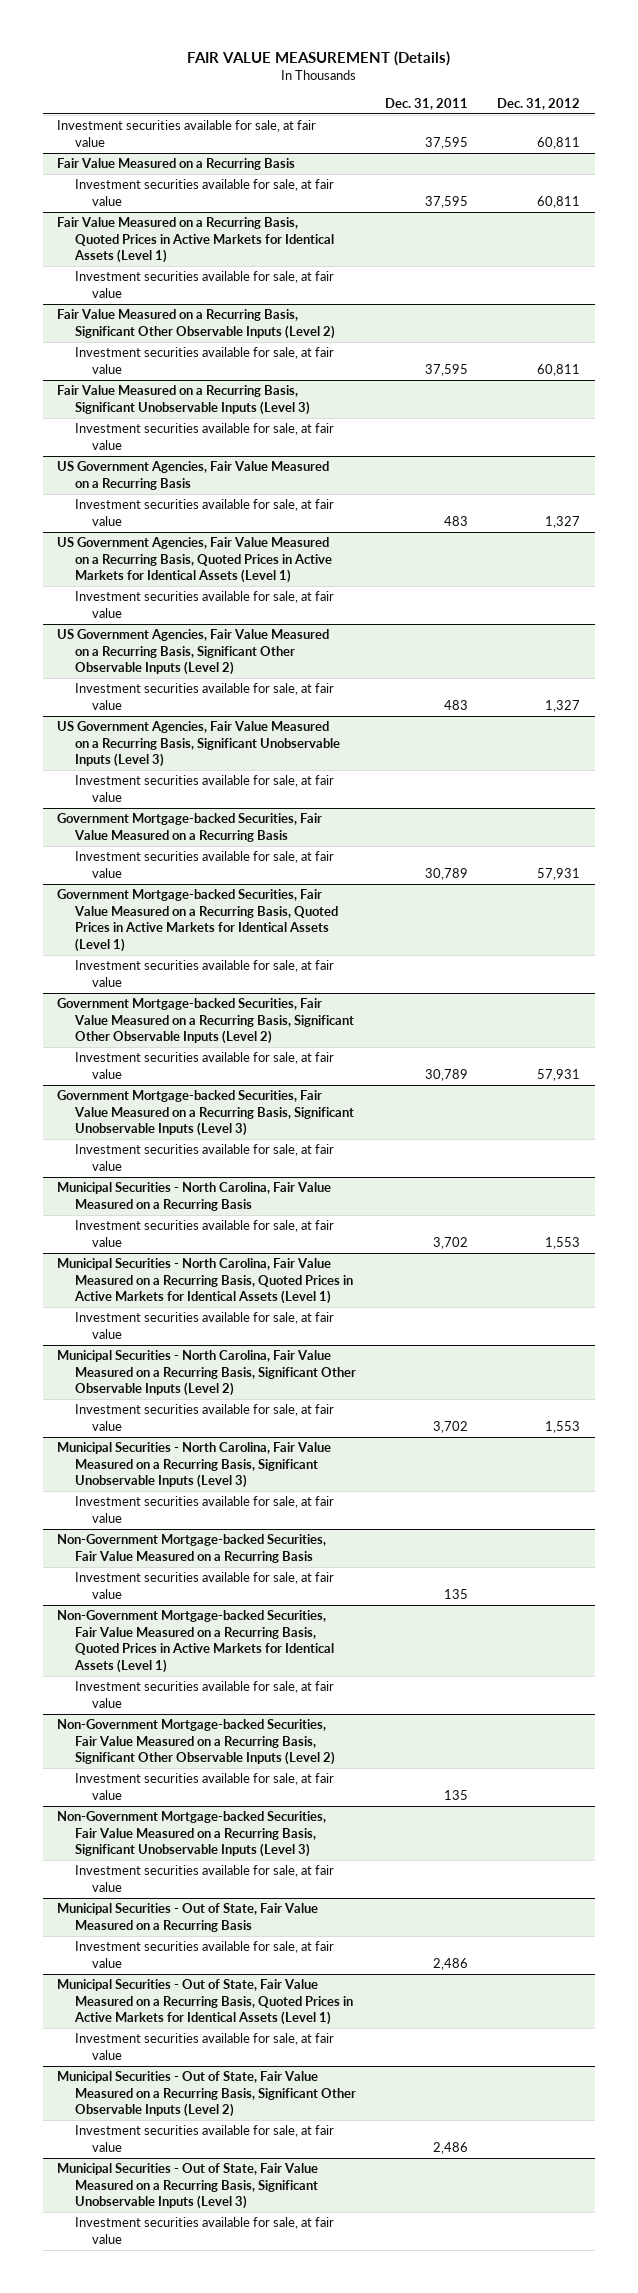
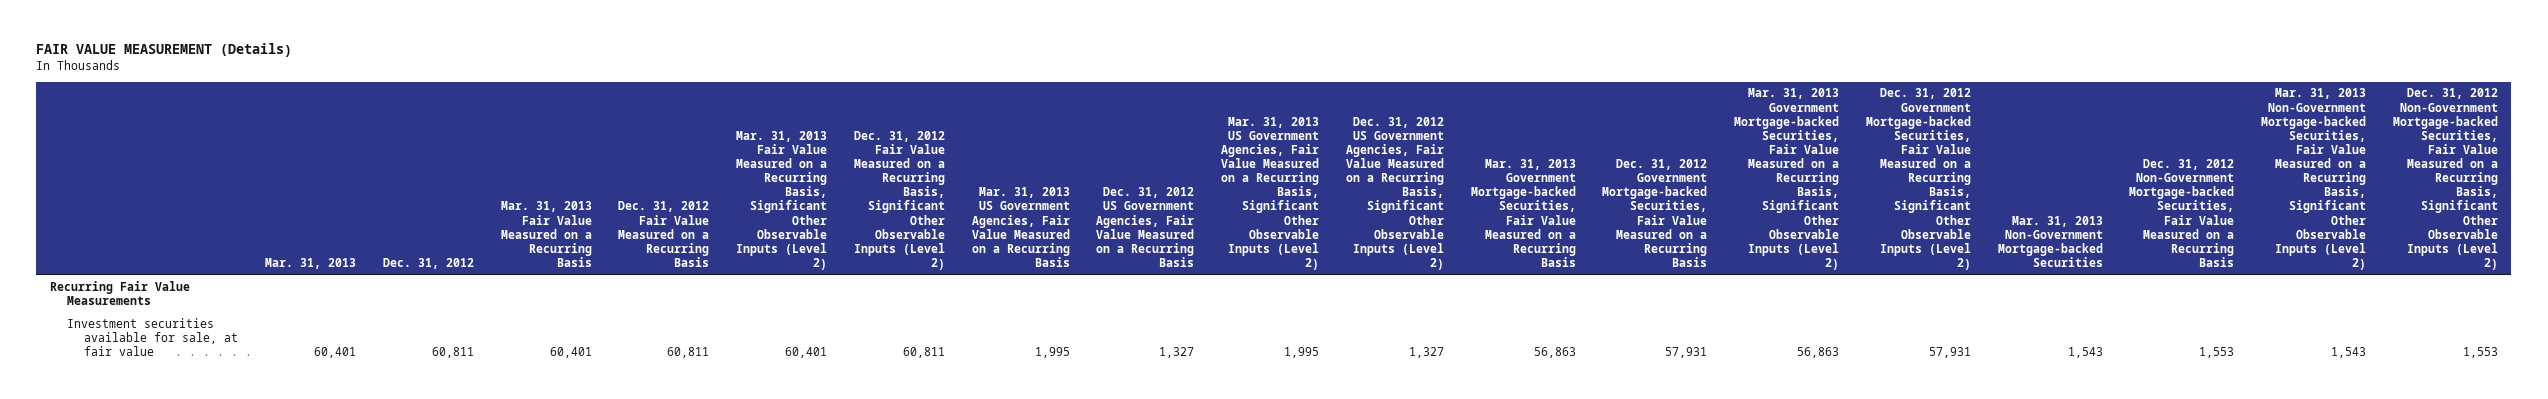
- | Dec. 31, 2011 | Dec. 31, 2012
+ | Mar. 31, 2013 | Dec. 31, 2012 | Mar. 31, 2013 Fair Value Measured on a Recurring Basis | Dec. 31, 2012 Fair Value Measured on a Recurring Basis | Mar. 31, 2013 Fair Value Measured on a Recurring Basis, Significant Other Observable Inputs (Level 2) | Dec. 31, 2012 Fair Value Measured on a Recurring Basis, Significant Other Observable Inputs (Level 2) | Mar. 31, 2013 US Government Agencies, Fair Value Measured on a Recurring Basis | Dec. 31, 2012 US Government Agencies, Fair Value Measured on a Recurring Basis | Mar. 31, 2013 US Government Agencies, Fair Value Measured on a Recurring Basis, Significant Other Observable Inputs (Level 2) | Dec. 31, 2012 US Government Agencies, Fair Value Measured on a Recurring Basis, Significant Other Observable Inputs (Level 2) | Mar. 31, 2013 Government Mortgage-backed Securities, Fair Value Measured on a Recurring Basis | Dec. 31, 2012 Government Mortgage-backed Securities, Fair Value Measured on a Recurring Basis | Mar. 31, 2013 Government Mortgage-backed Securities, Fair Value Measured on a Recurring Basis, Significant Other Observable Inputs (Level 2) | Dec. 31, 2012 Government Mortgage-backed Securities, Fair Value Measured on a Recurring Basis, Significant Other Observable Inputs (Level 2) | Mar. 31, 2013 Non-Government Mortgage-backed Securities | Dec. 31, 2012 Non-Government Mortgage-backed Securities, Fair Value Measured on a Recurring Basis | Mar. 31, 2013 Non-Government Mortgage-backed Securities, Fair Value Measured on a Recurring Basis, Significant Other Observable Inputs (Level 2) | Dec. 31, 2012 Non-Government Mortgage-backed Securities, Fair Value Measured on a Recurring Basis, Significant Other Observable Inputs (Level 2)
- Investment securities available for sale, at fair value | 37,595 | 60,811
- Fair Value Measured on a Recurring Basis
- Investment securities available for sale, at fair value | 37,595 | 60,811
- Fair Value Measured on a Recurring Basis, Quoted Prices in Active Markets for Identical Assets (Level 1)
- Investment securities available for sale, at fair value
- Fair Value Measured on a Recurring Basis, Significant Other Observable Inputs (Level 2)
+ Recurring Fair Value Measurements
- Fair Value Measured on a Recurring Basis, Significant Unobservable Inputs (Level 3)
- Investment securities available for sale, at fair value
- US Government Agencies, Fair Value Measured on a Recurring Basis
- Investment securities available for sale, at fair value | 483 | 1,327
- US Government Agencies, Fair Value Measured on a Recurring Basis, Quoted Prices in Active Markets for Identical Assets (Level 1)
- Investment securities available for sale, at fair value
- US Government Agencies, Fair Value Measured on a Recurring Basis, Significant Other Observable Inputs (Level 2)
- Investment securities available for sale, at fair value | 483 | 1,327
- US Government Agencies, Fair Value Measured on a Recurring Basis, Significant Unobservable Inputs (Level 3)
- Investment securities available for sale, at fair value
- Government Mortgage-backed Securities, Fair Value Measured on a Recurring Basis
- Investment securities available for sale, at fair value | 30,789 | 57,931
- Government Mortgage-backed Securities, Fair Value Measured on a Recurring Basis, Quoted Prices in Active Markets for Identical Assets (Level 1)
- Investment securities available for sale, at fair value
- Government Mortgage-backed Securities, Fair Value Measured on a Recurring Basis, Significant Other Observable Inputs (Level 2)
- Investment securities available for sale, at fair value | 30,789 | 57,931
- Government Mortgage-backed Securities, Fair Value Measured on a Recurring Basis, Significant Unobservable Inputs (Level 3)
- Investment securities available for sale, at fair value
- Municipal Securities - North Carolina, Fair Value Measured on a Recurring Basis
- Investment securities available for sale, at fair value | 3,702 | 1,553
- Municipal Securities - North Carolina, Fair Value Measured on a Recurring Basis, Quoted Prices in Active Markets for Identical Assets (Level 1)
- Investment securities available for sale, at fair value
- Municipal Securities - North Carolina, Fair Value Measured on a Recurring Basis, Significant Other Observable Inputs (Level 2)
- Investment securities available for sale, at fair value | 3,702 | 1,553
- Municipal Securities - North Carolina, Fair Value Measured on a Recurring Basis, Significant Unobservable Inputs (Level 3)
- Investment securities available for sale, at fair value
- Non-Government Mortgage-backed Securities, Fair Value Measured on a Recurring Basis
- Investment securities available for sale, at fair value | 135 |
- Non-Government Mortgage-backed Securities, Fair Value Measured on a Recurring Basis, Quoted Prices in Active Markets for Identical Assets (Level 1)
- Investment securities available for sale, at fair value
- Non-Government Mortgage-backed Securities, Fair Value Measured on a Recurring Basis, Significant Other Observable Inputs (Level 2)
- Investment securities available for sale, at fair value | 135 |
- Non-Government Mortgage-backed Securities, Fair Value Measured on a Recurring Basis, Significant Unobservable Inputs (Level 3)
- Investment securities available for sale, at fair value
- Municipal Securities - Out of State, Fair Value Measured on a Recurring Basis
- Investment securities available for sale, at fair value | 2,486 |
- Municipal Securities - Out of State, Fair Value Measured on a Recurring Basis, Quoted Prices in Active Markets for Identical Assets (Level 1)
- Investment securities available for sale, at fair value
- Municipal Securities - Out of State, Fair Value Measured on a Recurring Basis, Significant Other Observable Inputs (Level 2)
- Investment securities available for sale, at fair value | 2,486 |
- Municipal Securities - Out of State, Fair Value Measured on a Recurring Basis, Significant Unobservable Inputs (Level 3)
- Investment securities available for sale, at fair value

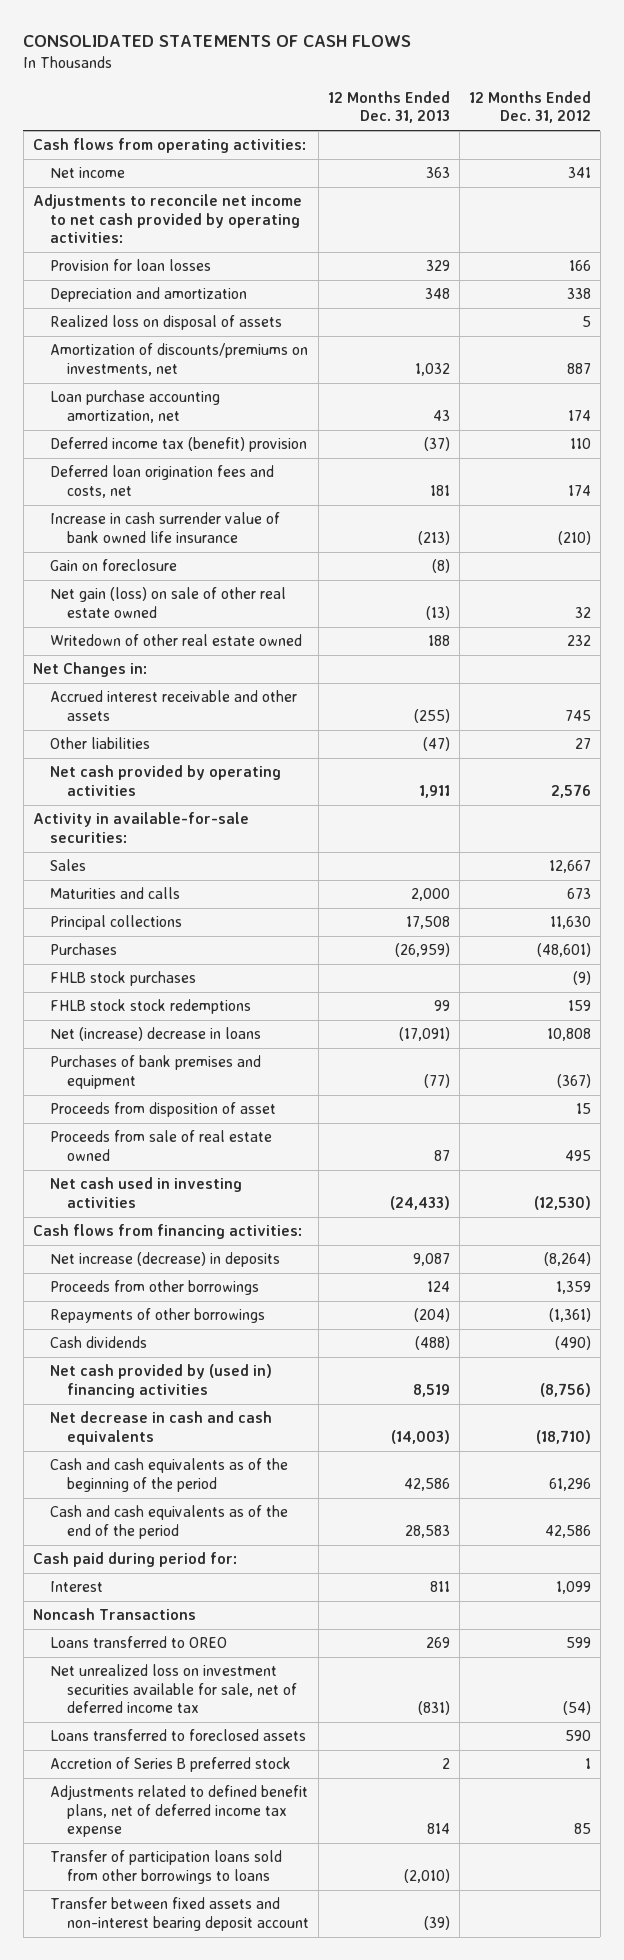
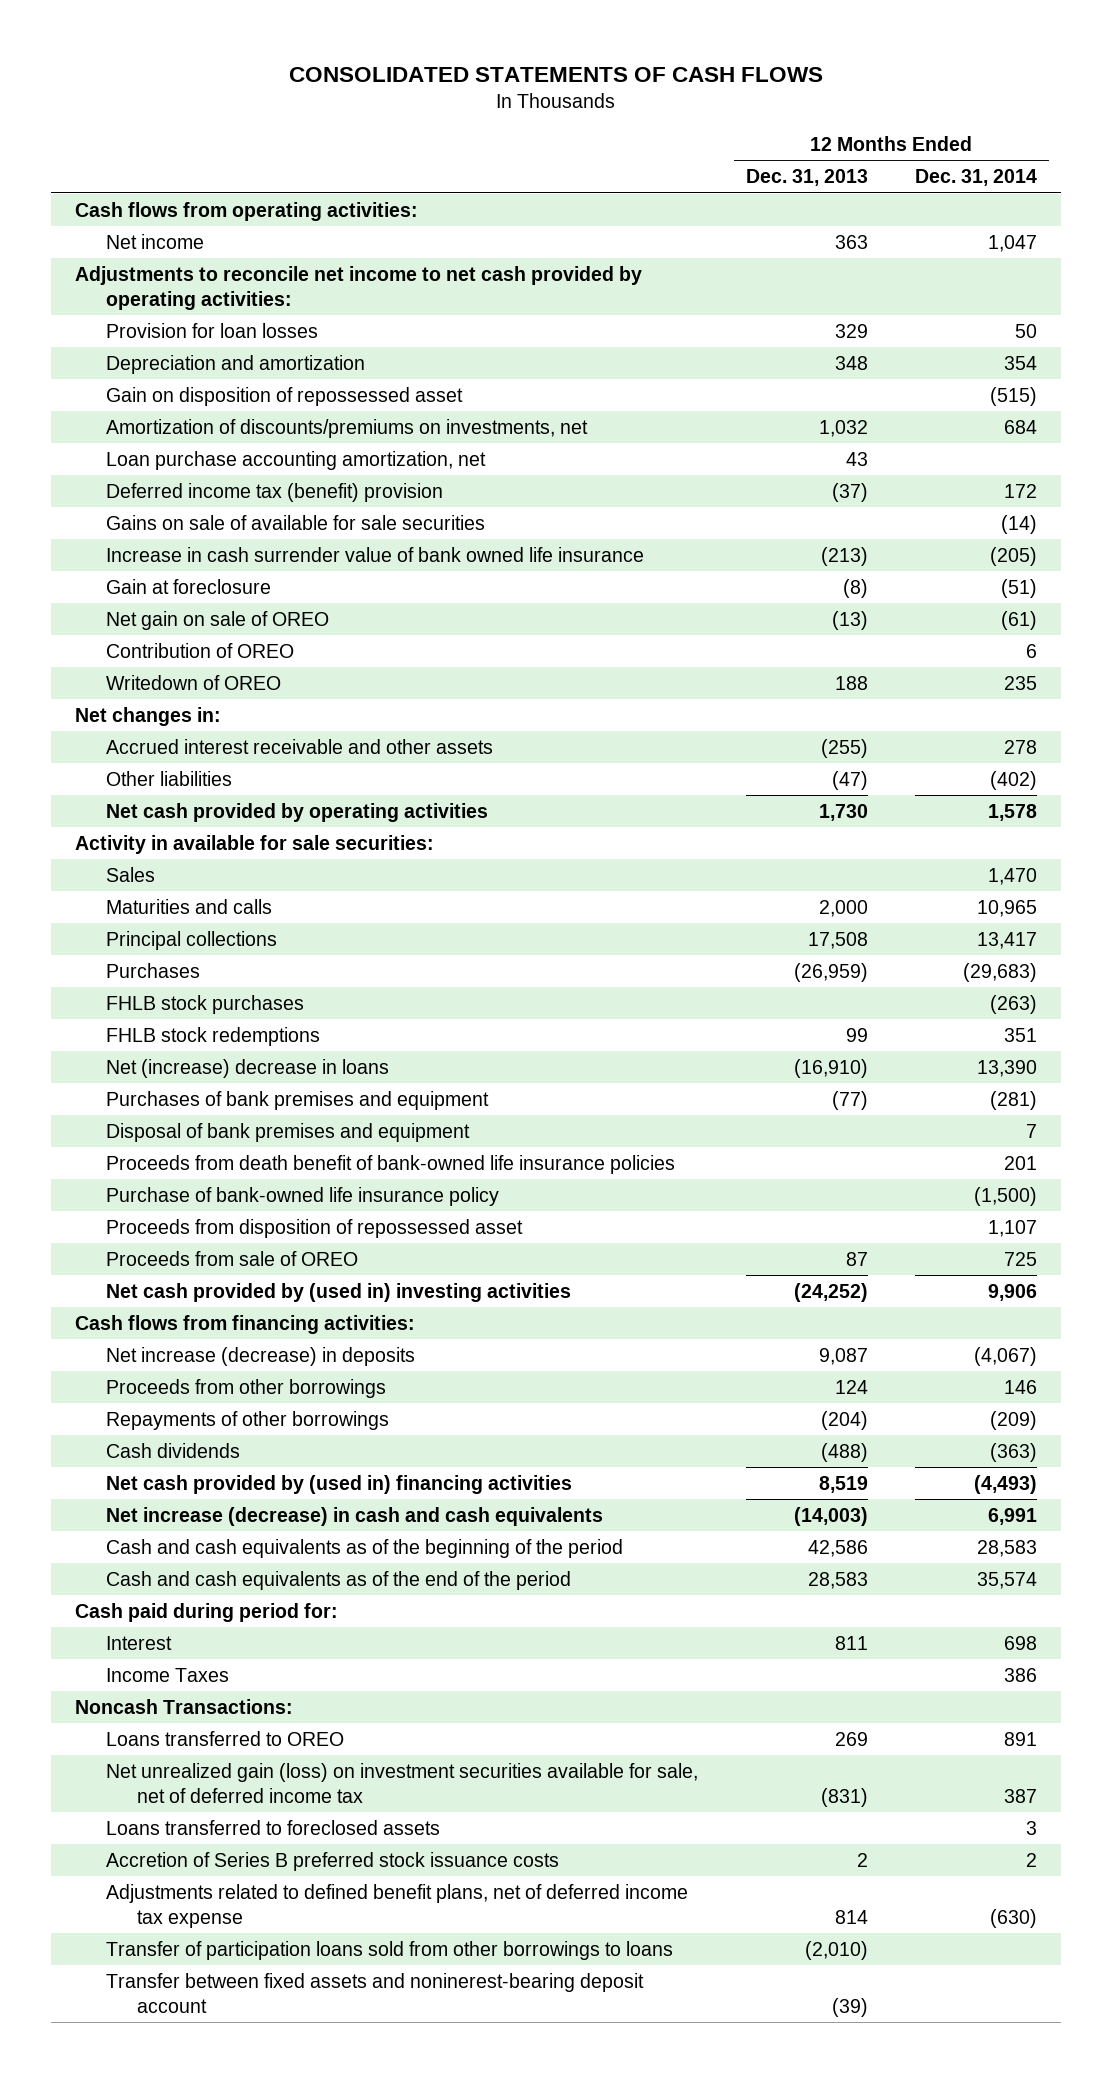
- | 12 Months Ended Dec. 31, 2013 | 12 Months Ended Dec. 31, 2012
+ | 12 Months Ended Dec. 31, 2013 | 12 Months Ended Dec. 31, 2014
- Realized loss on disposal of assets | | 5
+ Gain on disposition of repossessed asset | | (515)
- Deferred loan origination fees and costs, net | 181 | 174
+ Gains on sale of available for sale securities | | (14)
- Gain on foreclosure | (8) |
- Net gain (loss) on sale of other real estate owned | (13) | 32
- Writedown of other real estate owned | 188 | 232
- Net Changes in:
+ Gain at foreclosure | (8) | (51)
+ Net gain on sale of OREO | (13) | (61)
+ Contribution of OREO | | 6
+ Writedown of OREO | 188 | 235
+ Net changes in:
- Net cash provided by operating activities | 1,911 | 2,576
- Activity in available-for-sale securities:
+ Net cash provided by operating activities | 1,730 | 1,578
+ Activity in available for sale securities:
- FHLB stock stock redemptions | 99 | 159
- Net (increase) decrease in loans | (17,091) | 10,808
+ FHLB stock redemptions | 99 | 351
+ Net (increase) decrease in loans | (16,910) | 13,390
- Proceeds from disposition of asset | | 15
- Proceeds from sale of real estate owned | 87 | 495
- Net cash used in investing activities | (24,433) | (12,530)
+ Disposal of bank premises and equipment | | 7
+ Proceeds from death benefit of bank-owned life insurance policies | | 201
+ Purchase of bank-owned life insurance policy | | (1,500)
+ Proceeds from disposition of repossessed asset | | 1,107
+ Proceeds from sale of OREO | 87 | 725
+ Net cash provided by (used in) investing activities | (24,252) | 9,906
- Net decrease in cash and cash equivalents | (14,003) | (18,710)
+ Net increase (decrease) in cash and cash equivalents | (14,003) | 6,991
- Noncash Transactions
+ Income Taxes | | 386
+ Noncash Transactions:
- Net unrealized loss on investment securities available for sale, net of deferred income tax | (831) | (54)
+ Net unrealized gain (loss) on investment securities available for sale, net of deferred income tax | (831) | 387
- Accretion of Series B preferred stock | 2 | 1
+ Accretion of Series B preferred stock issuance costs | 2 | 2
- Transfer between fixed assets and non-interest bearing deposit account | (39) |
+ Transfer between fixed assets and noninerest-bearing deposit account | (39) |

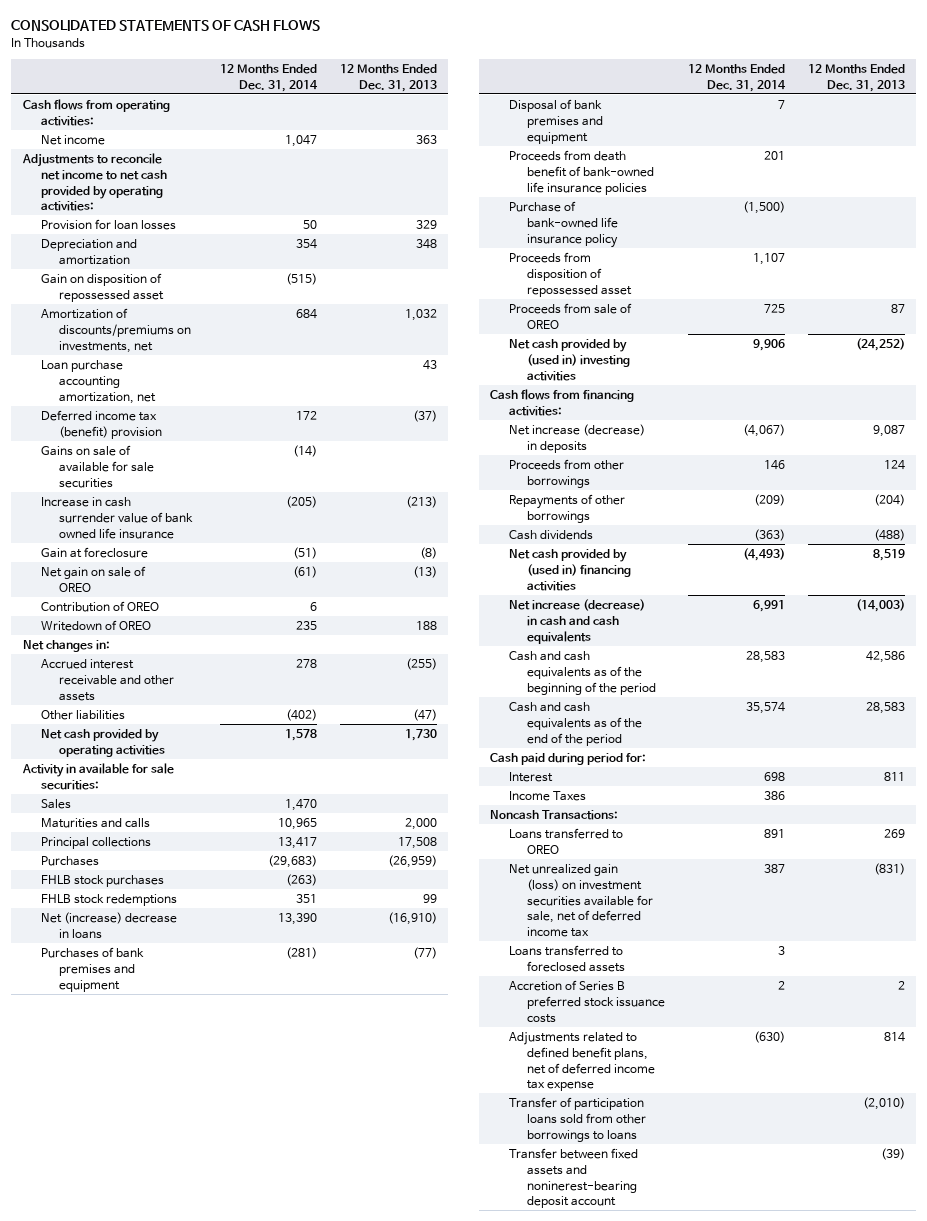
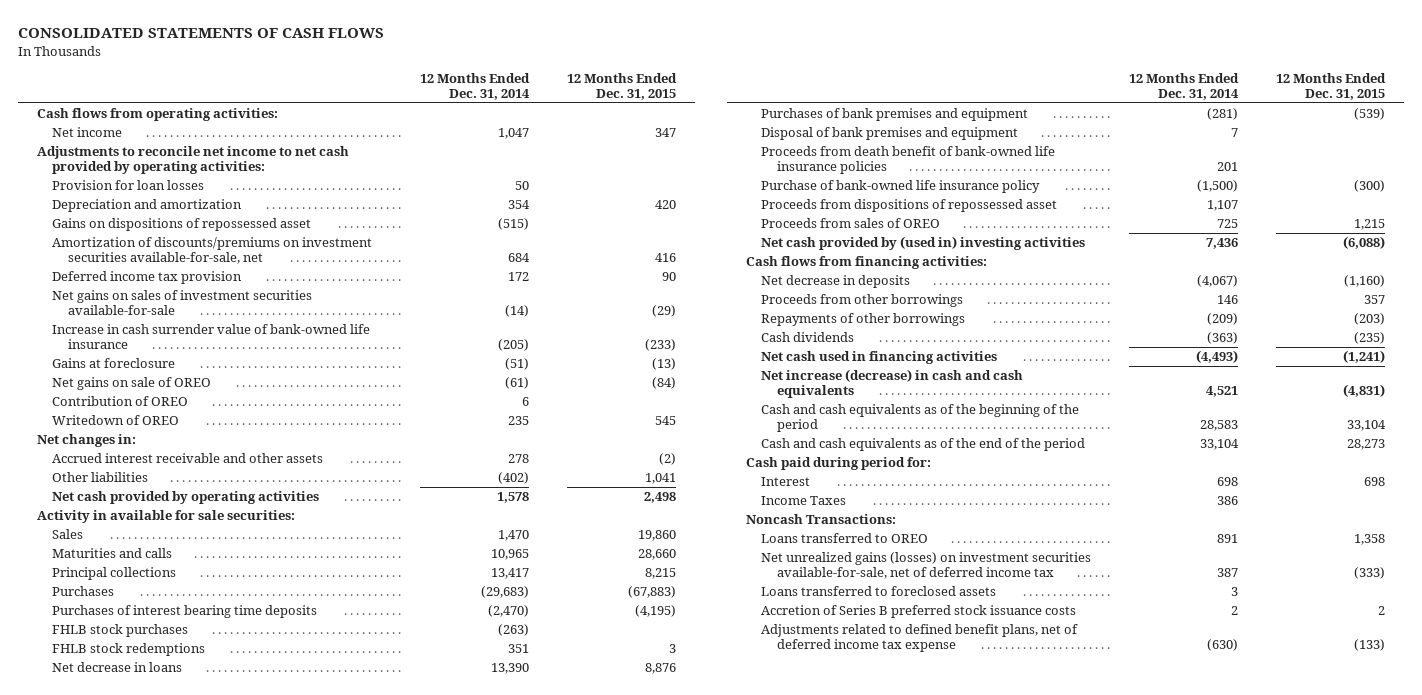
- | 12 Months Ended Dec. 31, 2014 | 12 Months Ended Dec. 31, 2013
+ | 12 Months Ended Dec. 31, 2014 | 12 Months Ended Dec. 31, 2015
- Gain on disposition of repossessed asset | (515) |
- Amortization of discounts/premiums on investments, net | 684 | 1,032
- Loan purchase accounting amortization, net | | 43
- Deferred income tax (benefit) provision | 172 | (37)
- Gains on sale of available for sale securities | (14) |
- Increase in cash surrender value of bank owned life insurance | (205) | (213)
- Gain at foreclosure | (51) | (8)
- Net gain on sale of OREO | (61) | (13)
+ Gains on dispositions of repossessed asset | (515) |
+ Amortization of discounts/premiums on investment securities available-for-sale, net | 684 | 416
+ Deferred income tax provision | 172 | 90
+ Net gains on sales of investment securities available-for-sale | (14) | (29)
+ Increase in cash surrender value of bank-owned life insurance | (205) | (233)
+ Gains at foreclosure | (51) | (13)
+ Net gains on sale of OREO | (61) | (84)
+ Purchases of interest bearing time deposits | (2,470) | (4,195)
- Net (increase) decrease in loans | 13,390 | (16,910)
+ Net decrease in loans | 13,390 | 8,876
- Proceeds from disposition of repossessed asset | 1,107 |
- Proceeds from sale of OREO | 725 | 87
- Net cash provided by (used in) investing activities | 9,906 | (24,252)
+ Proceeds from dispositions of repossessed asset | 1,107 |
+ Proceeds from sales of OREO | 725 | 1,215
+ Net cash provided by (used in) investing activities | 7,436 | (6,088)
- Net increase (decrease) in deposits | (4,067) | 9,087
+ Net decrease in deposits | (4,067) | (1,160)
- Net cash provided by (used in) financing activities | (4,493) | 8,519
- Net increase (decrease) in cash and cash equivalents | 6,991 | (14,003)
+ Net cash used in financing activities | (4,493) | (1,241)
+ Net increase (decrease) in cash and cash equivalents | 4,521 | (4,831)
- Cash and cash equivalents as of the end of the period | 35,574 | 28,583
+ Cash and cash equivalents as of the end of the period | 33,104 | 28,273
- Net unrealized gain (loss) on investment securities available for sale, net of deferred income tax | 387 | (831)
+ Net unrealized gains (losses) on investment securities available-for-sale, net of deferred income tax | 387 | (333)
- Transfer of participation loans sold from other borrowings to loans | | (2,010)
- Transfer between fixed assets and noninerest-bearing deposit account | | (39)

